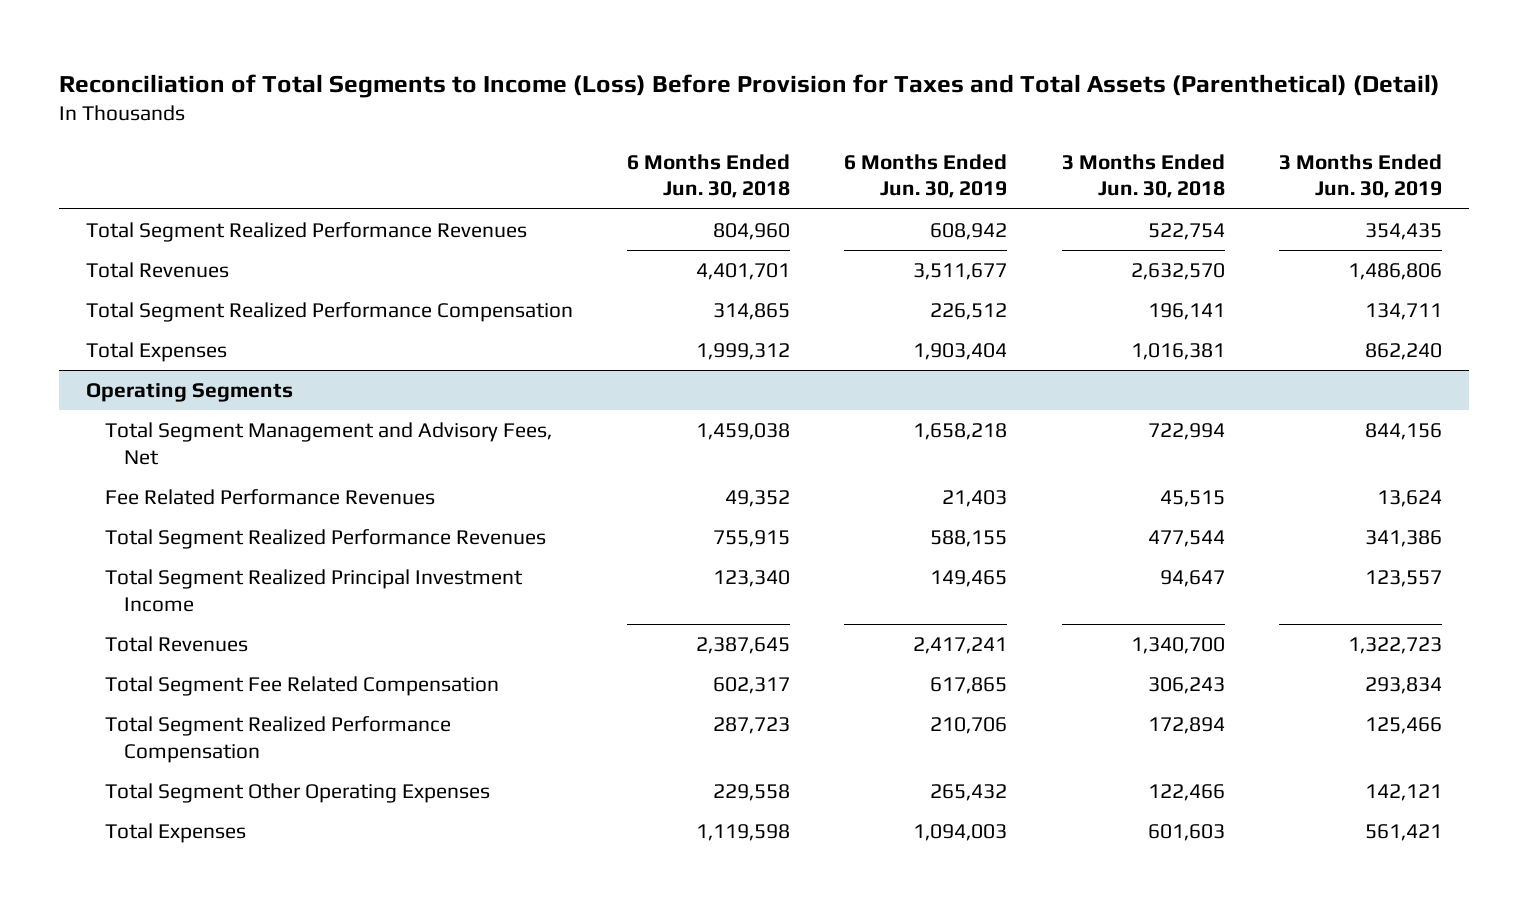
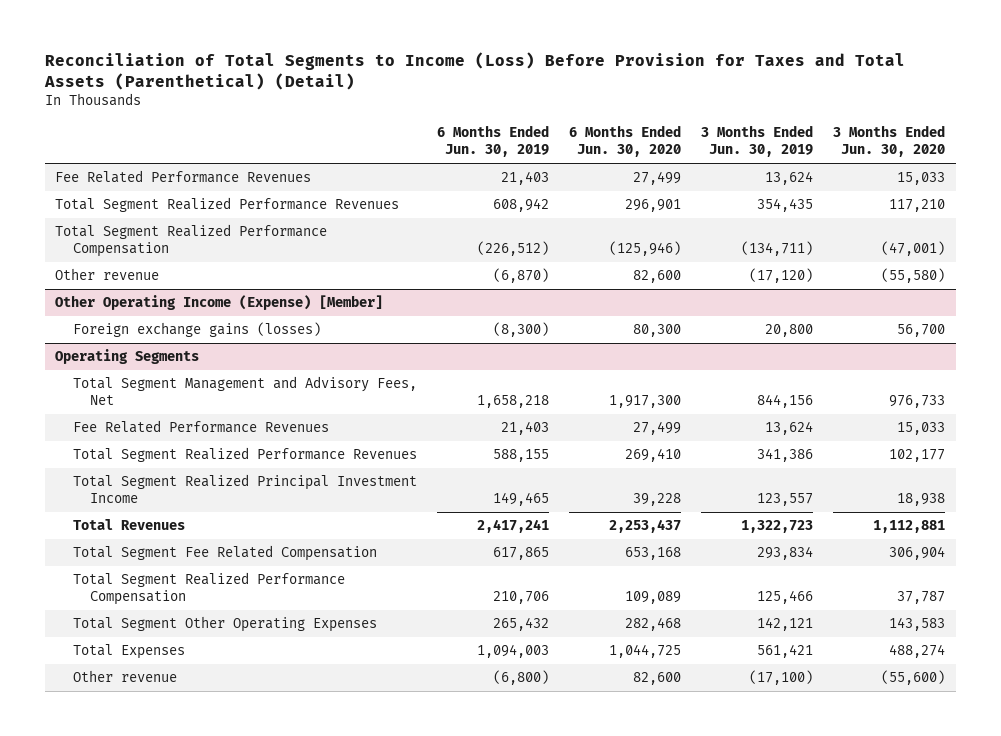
- | 6 Months Ended Jun. 30, 2018 | 6 Months Ended Jun. 30, 2019 | 3 Months Ended Jun. 30, 2018 | 3 Months Ended Jun. 30, 2019
+ | 6 Months Ended Jun. 30, 2019 | 6 Months Ended Jun. 30, 2020 | 3 Months Ended Jun. 30, 2019 | 3 Months Ended Jun. 30, 2020
+ Fee Related Performance Revenues | 21,403 | 27,499 | 13,624 | 15,033
- Total Revenues | 4,401,701 | 3,511,677 | 2,632,570 | 1,486,806
- Total Segment Realized Performance Compensation | 314,865 | 226,512 | 196,141 | 134,711
- Total Expenses | 1,999,312 | 1,903,404 | 1,016,381 | 862,240
+ Total Segment Realized Performance Compensation | (226,512) | (125,946) | (134,711) | (47,001)
+ Other revenue | (6,870) | 82,600 | (17,120) | (55,580)
+ Other Operating Income (Expense) [Member]
+ Foreign exchange gains (losses) | (8,300) | 80,300 | 20,800 | 56,700
@ Operating Segments
+ Other revenue | (6,800) | 82,600 | (17,100) | (55,600)

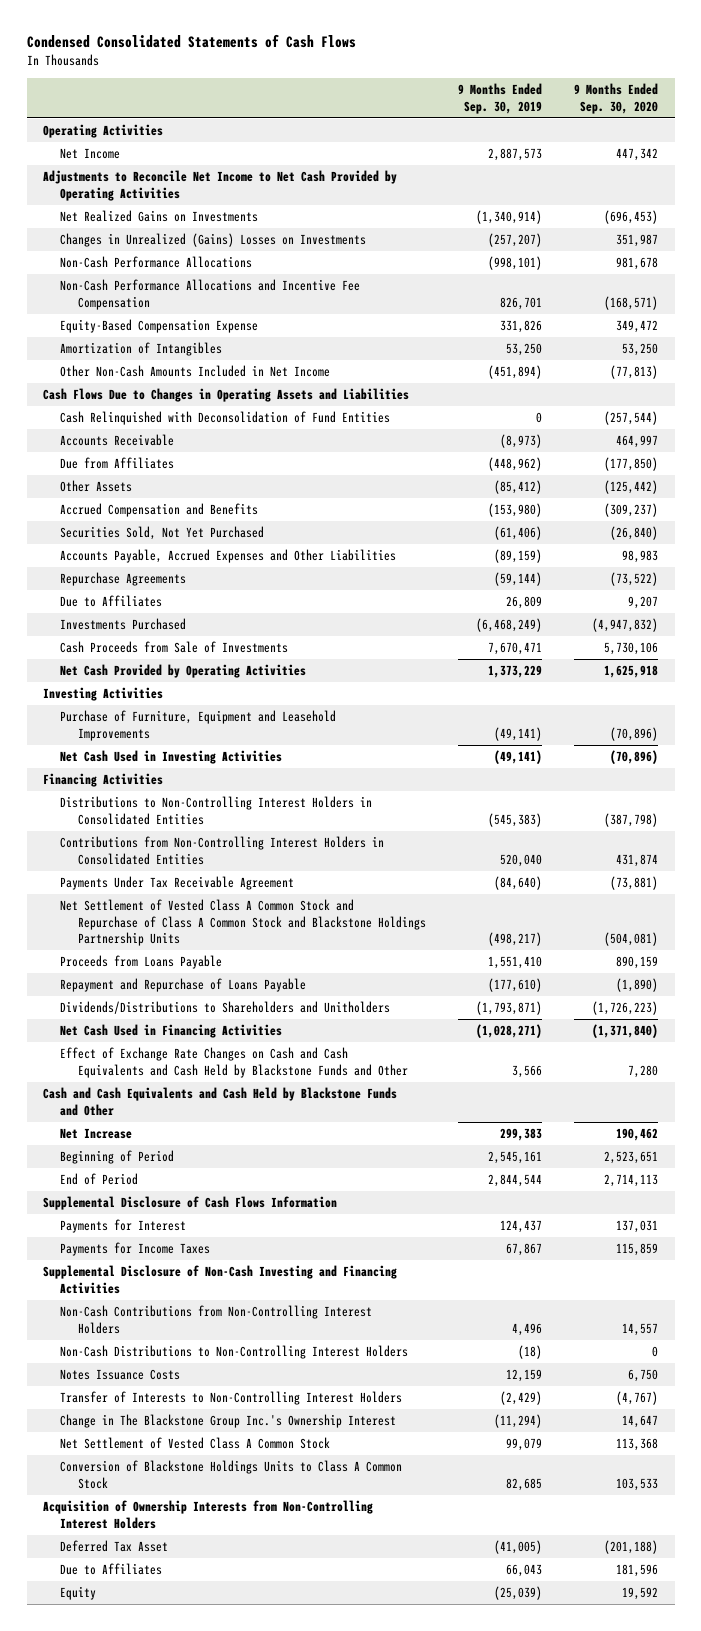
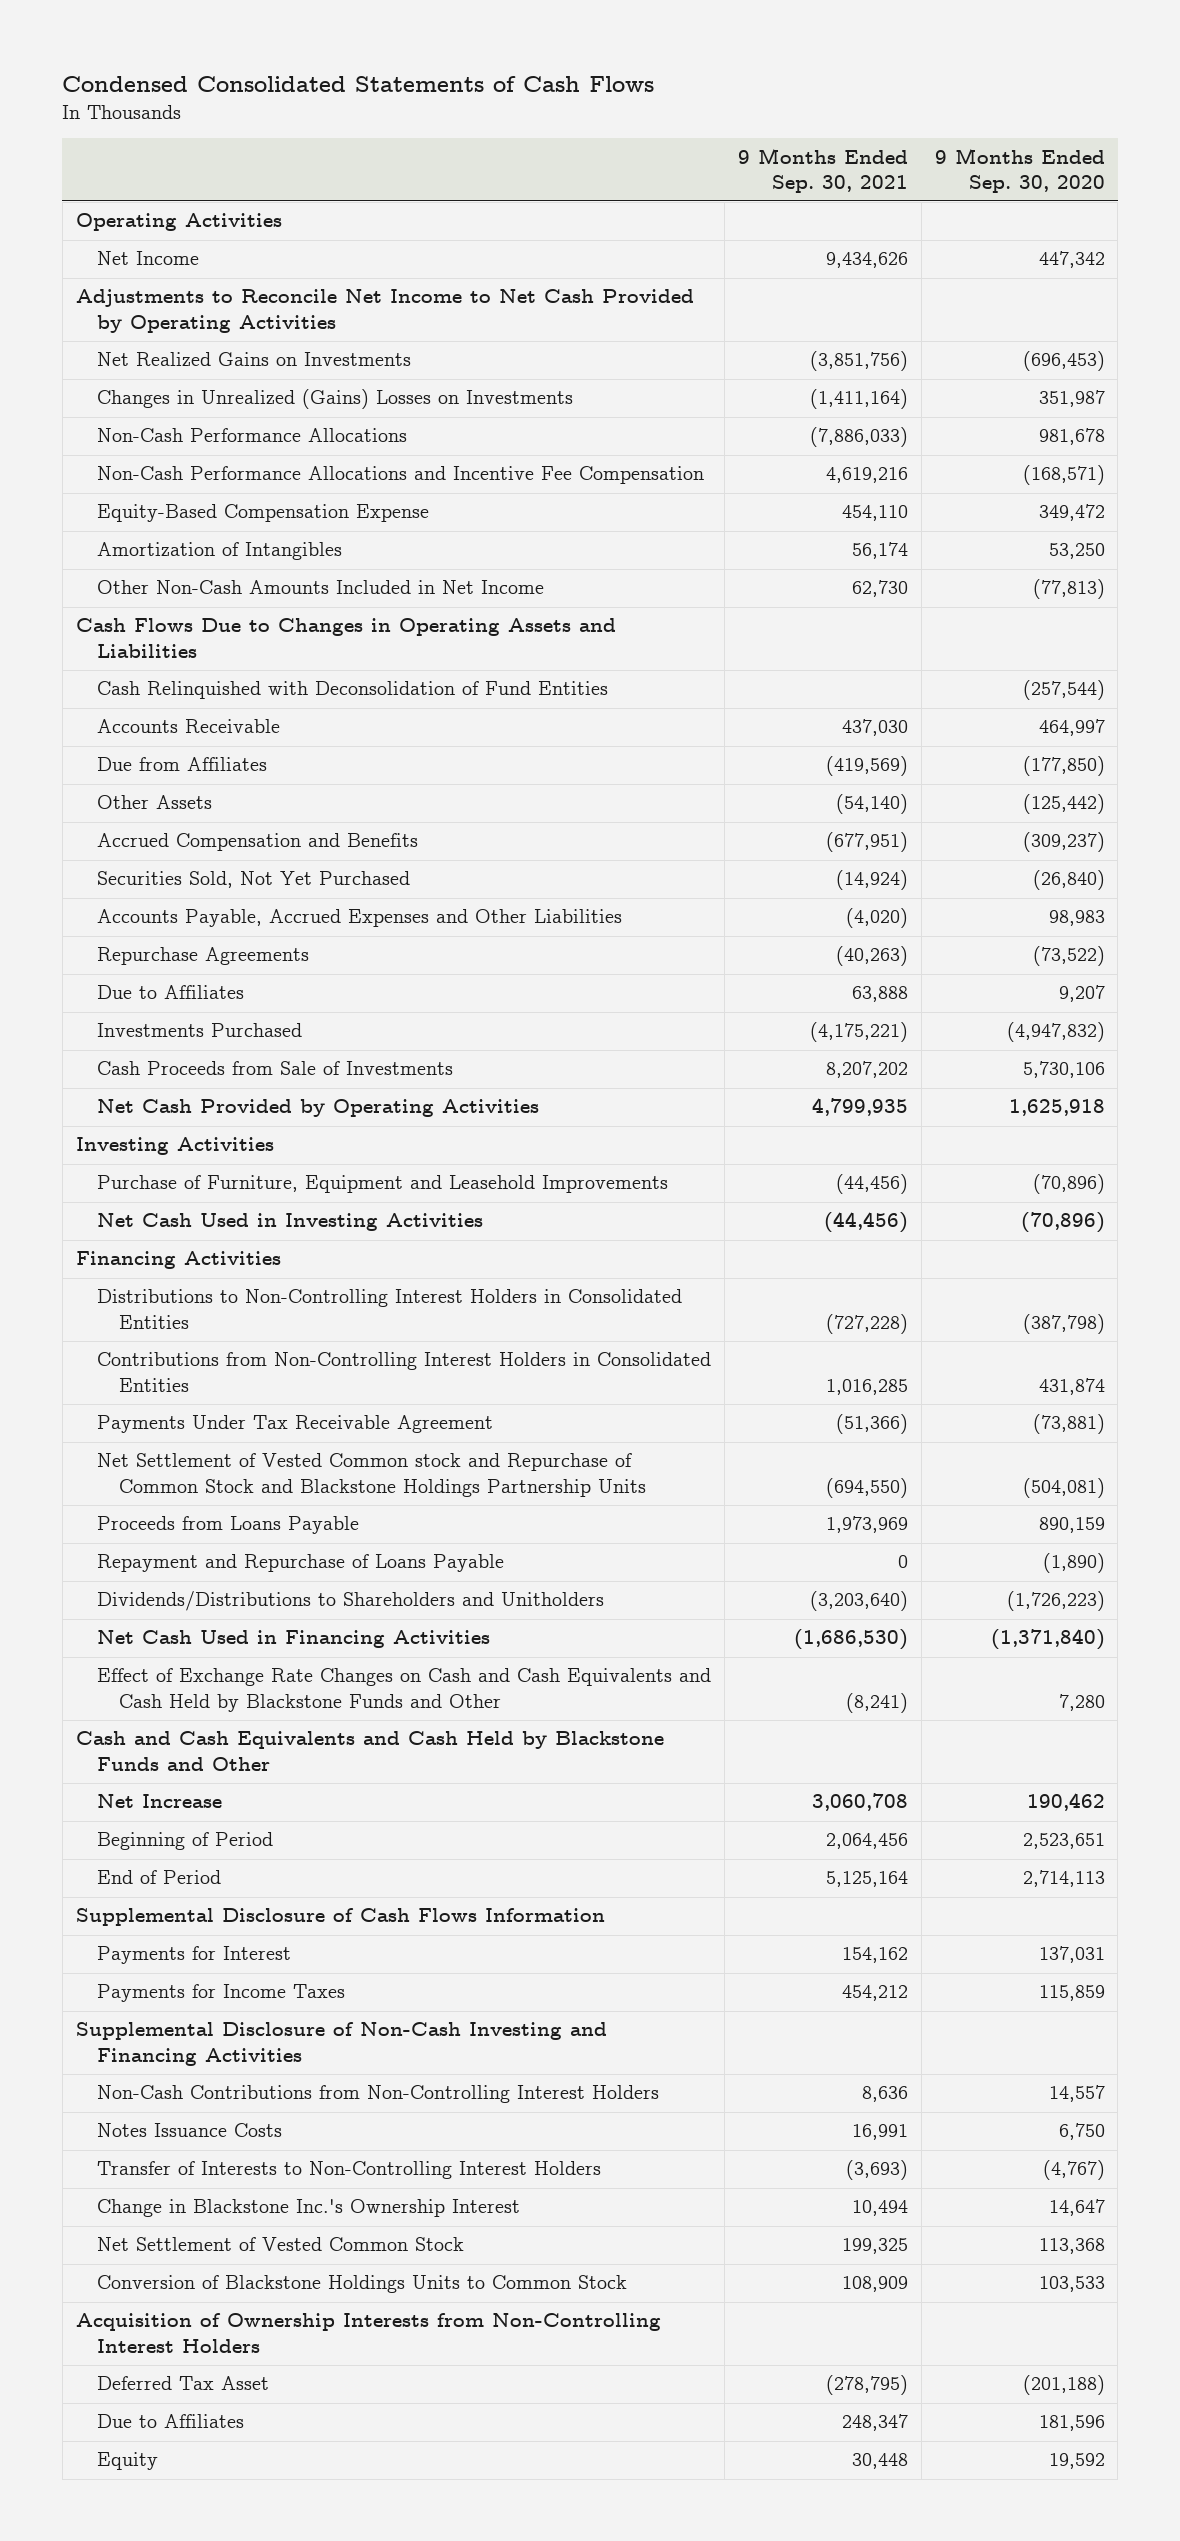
- | 9 Months Ended Sep. 30, 2019 | 9 Months Ended Sep. 30, 2020
+ | 9 Months Ended Sep. 30, 2021 | 9 Months Ended Sep. 30, 2020
- Net Settlement of Vested Class A Common Stock and Repurchase of Class A Common Stock and Blackstone Holdings Partnership Units | (498,217) | (504,081)
+ Net Settlement of Vested Common stock and Repurchase of Common Stock and Blackstone Holdings Partnership Units | (694,550) | (504,081)
- Non-Cash Distributions to Non-Controlling Interest Holders | (18) | 0
- Change in The Blackstone Group Inc.'s Ownership Interest | (11,294) | 14,647
- Net Settlement of Vested Class A Common Stock | 99,079 | 113,368
- Conversion of Blackstone Holdings Units to Class A Common Stock | 82,685 | 103,533
+ Change in Blackstone Inc.'s Ownership Interest | 10,494 | 14,647
+ Net Settlement of Vested Common Stock | 199,325 | 113,368
+ Conversion of Blackstone Holdings Units to Common Stock | 108,909 | 103,533

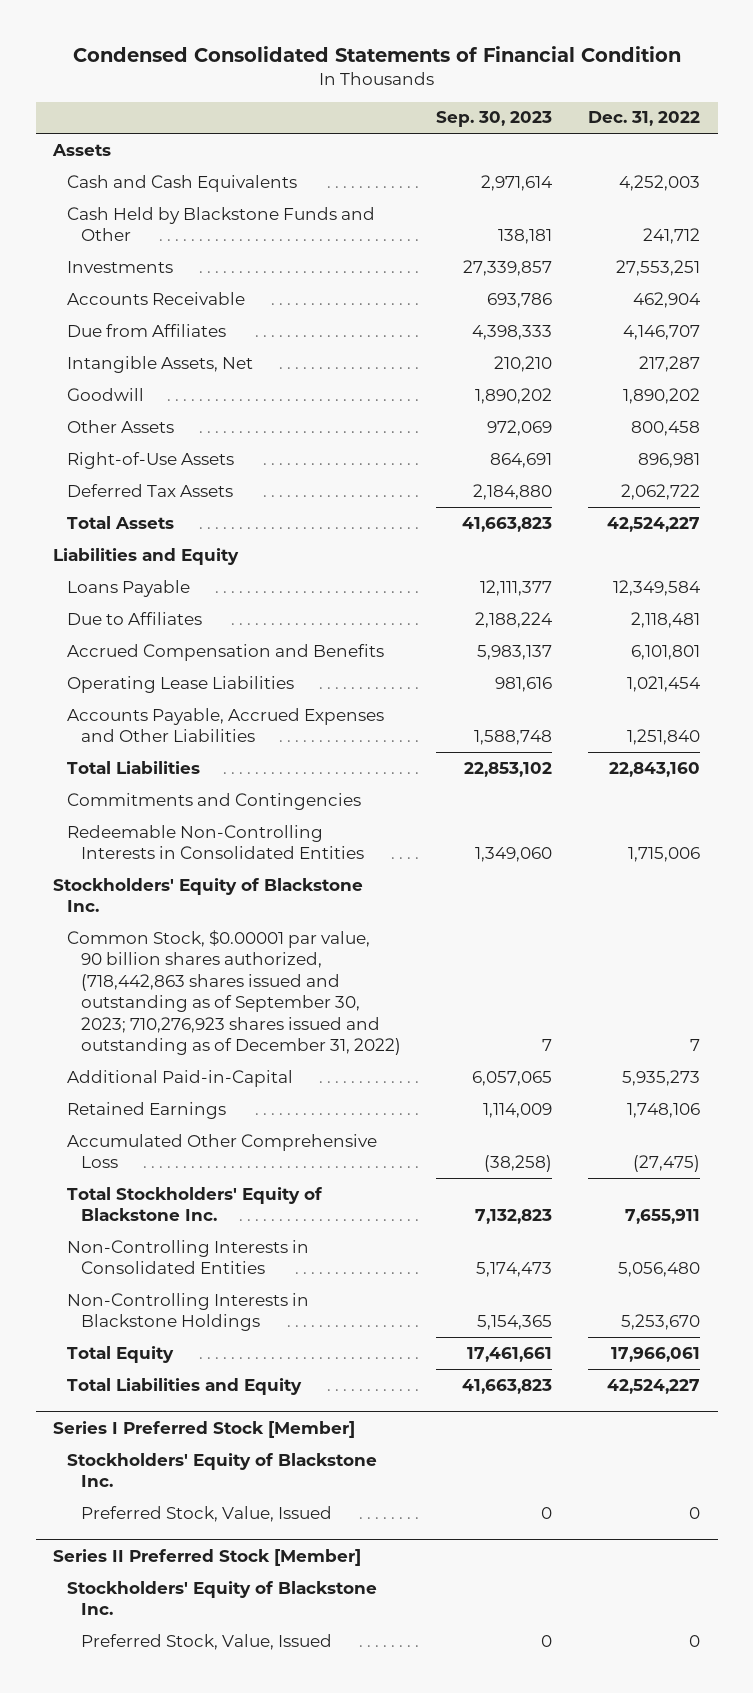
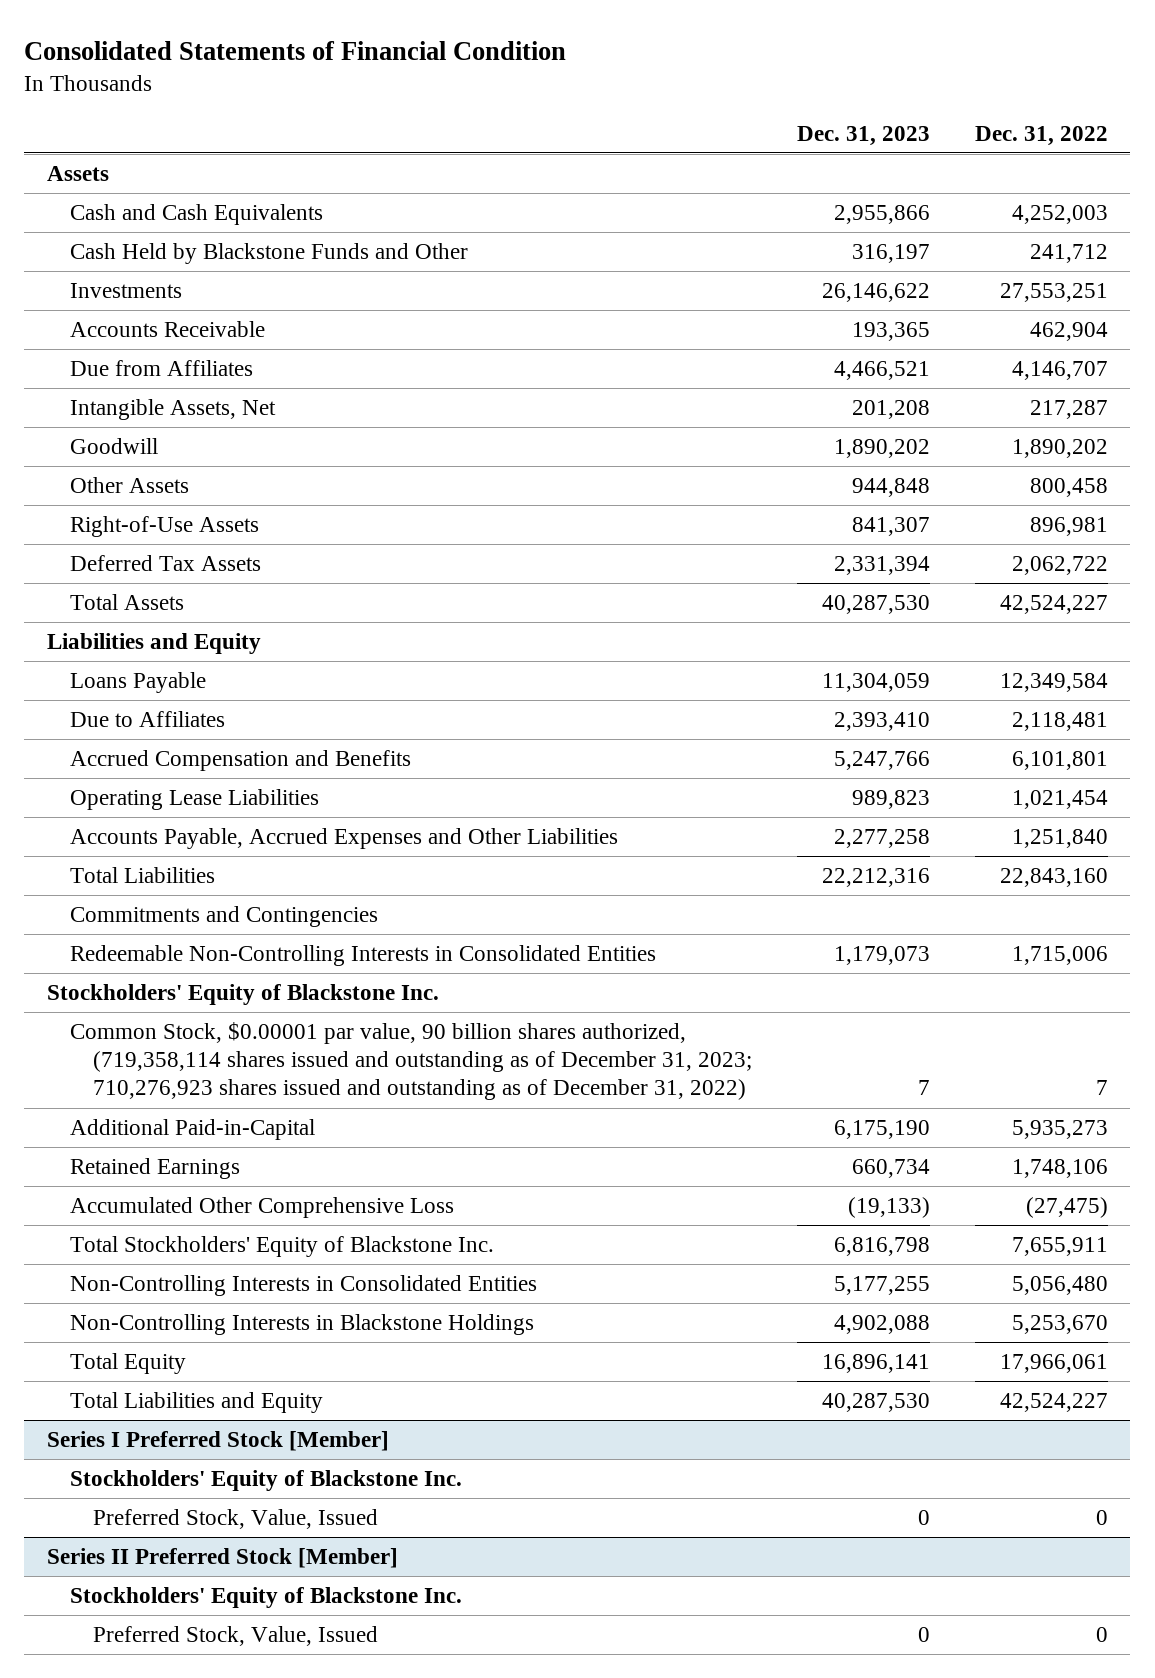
- Condensed Consolidated Statements of Financial Condition
+ Consolidated Statements of Financial Condition
- | Sep. 30, 2023 | Dec. 31, 2022
+ | Dec. 31, 2023 | Dec. 31, 2022
- Common Stock, $0.00001 par value, 90 billion shares authorized, (718,442,863 shares issued and outstanding as of September 30, 2023; 710,276,923 shares issued and outstanding as of December 31, 2022) | 7 | 7
+ Common Stock, $0.00001 par value, 90 billion shares authorized, (719,358,114 shares issued and outstanding as of December 31, 2023; 710,276,923 shares issued and outstanding as of December 31, 2022) | 7 | 7

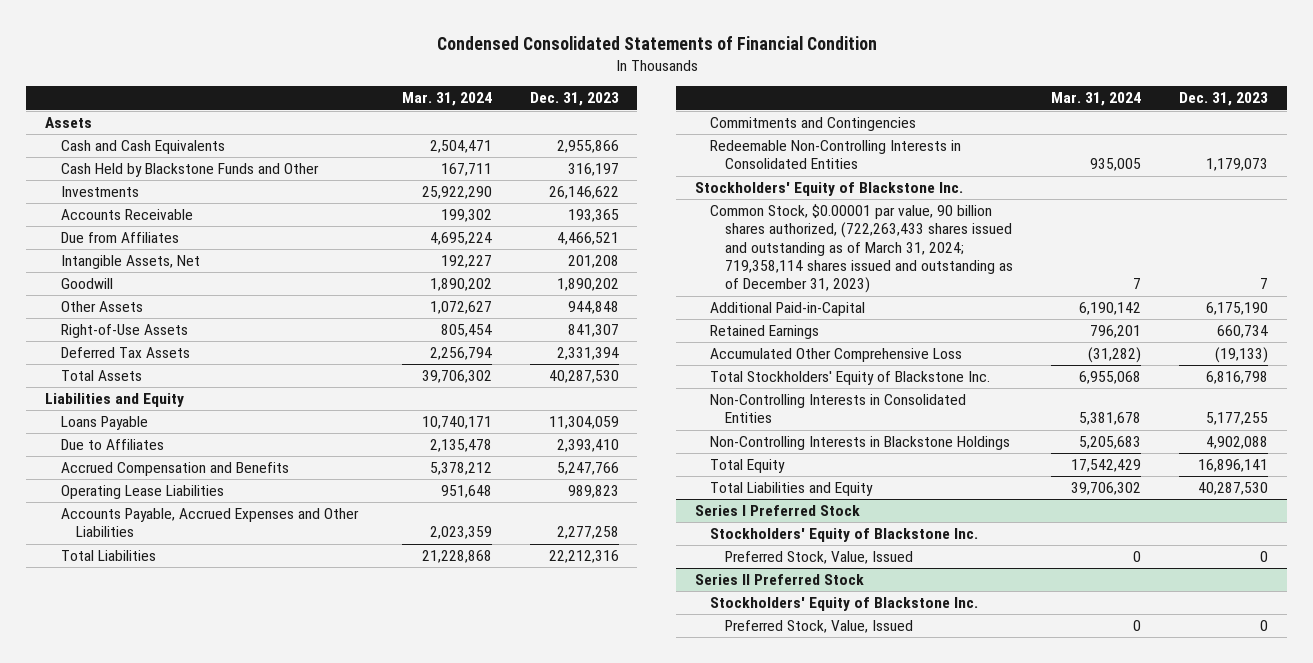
- Consolidated Statements of Financial Condition
+ Condensed Consolidated Statements of Financial Condition
- | Dec. 31, 2023 | Dec. 31, 2022
+ | Mar. 31, 2024 | Dec. 31, 2023
- Common Stock, $0.00001 par value, 90 billion shares authorized, (719,358,114 shares issued and outstanding as of December 31, 2023; 710,276,923 shares issued and outstanding as of December 31, 2022) | 7 | 7
+ Common Stock, $0.00001 par value, 90 billion shares authorized, (722,263,433 shares issued and outstanding as of March 31, 2024; 719,358,114 shares issued and outstanding as of December 31, 2023) | 7 | 7
- Series I Preferred Stock [Member]
+ Series I Preferred Stock
- Series II Preferred Stock [Member]
+ Series II Preferred Stock

